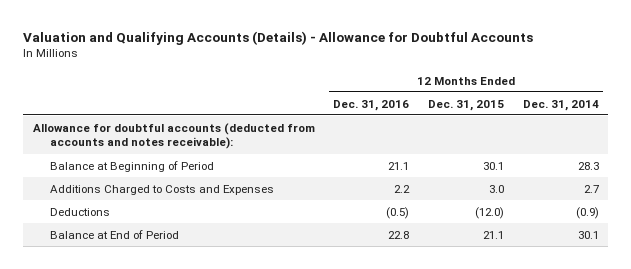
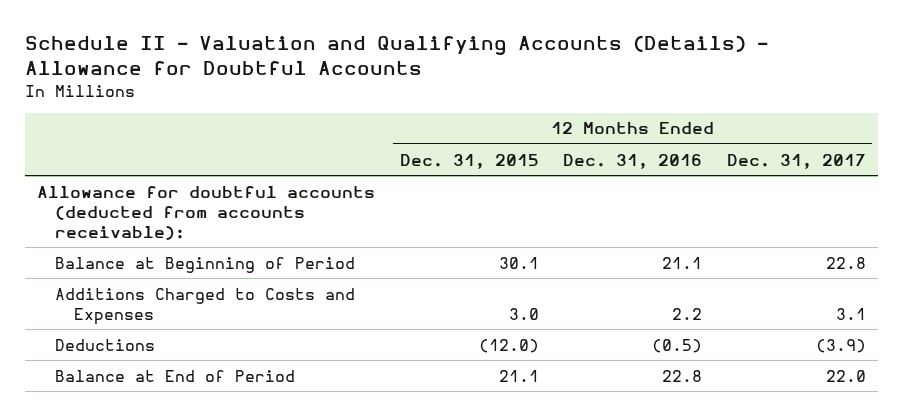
- Valuation and Qualifying Accounts (Details) - Allowance for Doubtful Accounts
+ Schedule II - Valuation and Qualifying Accounts (Details) - Allowance for Doubtful Accounts
- | 12 Months Ended Dec. 31, 2016 | 12 Months Ended Dec. 31, 2015 | 12 Months Ended Dec. 31, 2014
+ | 12 Months Ended Dec. 31, 2015 | 12 Months Ended Dec. 31, 2016 | 12 Months Ended Dec. 31, 2017
- Allowance for doubtful accounts (deducted from accounts and notes receivable):
+ Allowance for doubtful accounts (deducted from accounts receivable):

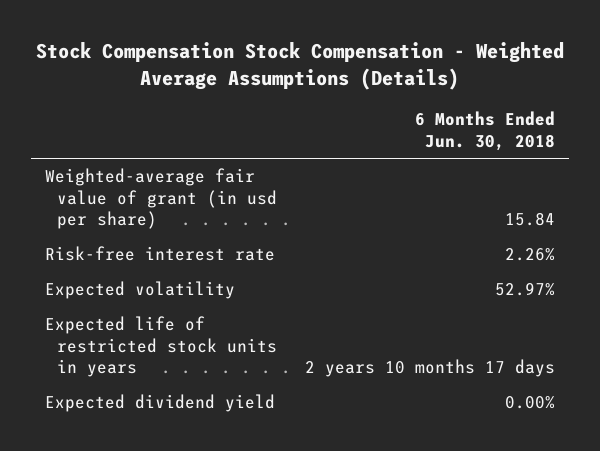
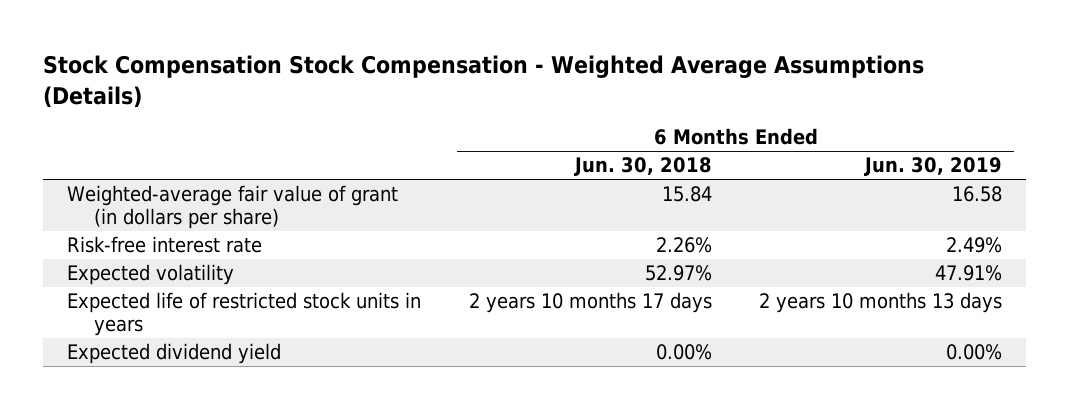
- | 6 Months Ended Jun. 30, 2018
+ | 6 Months Ended Jun. 30, 2018 | 6 Months Ended Jun. 30, 2019
- Weighted-average fair value of grant (in usd per share) | 15.84
+ Weighted-average fair value of grant (in dollars per share) | 15.84 | 16.58

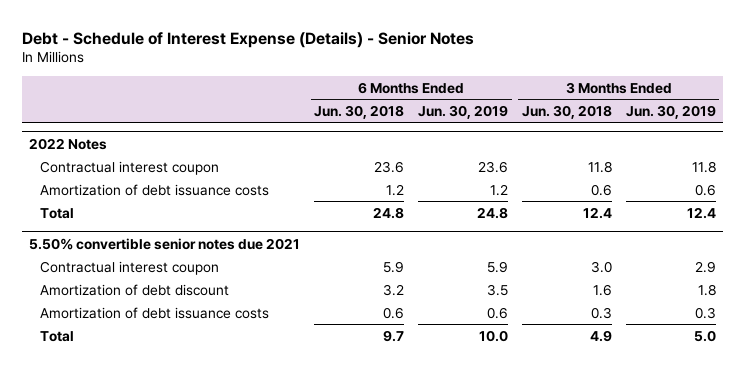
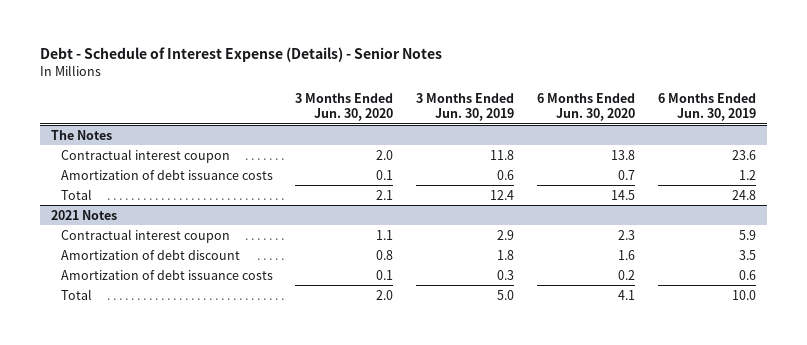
- | 6 Months Ended Jun. 30, 2018 | 6 Months Ended Jun. 30, 2019 | 3 Months Ended Jun. 30, 2018 | 3 Months Ended Jun. 30, 2019
+ | 3 Months Ended Jun. 30, 2020 | 3 Months Ended Jun. 30, 2019 | 6 Months Ended Jun. 30, 2020 | 6 Months Ended Jun. 30, 2019
- 2022 Notes
+ The Notes
- 5.50% convertible senior notes due 2021
+ 2021 Notes

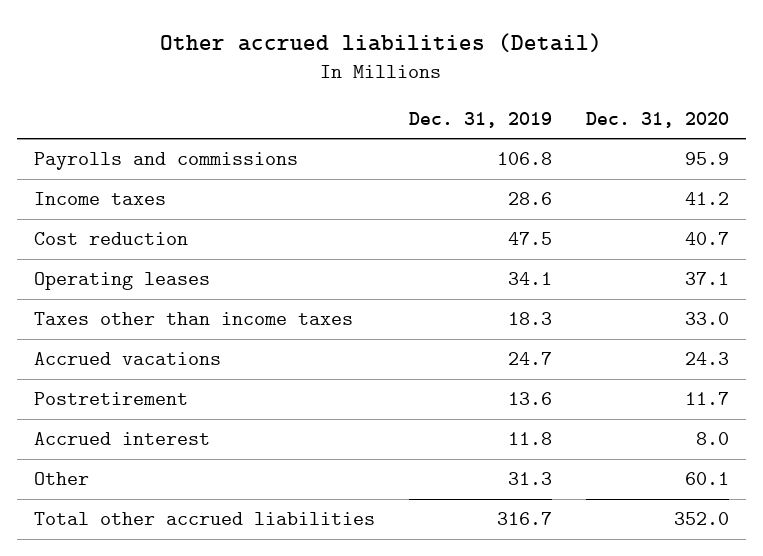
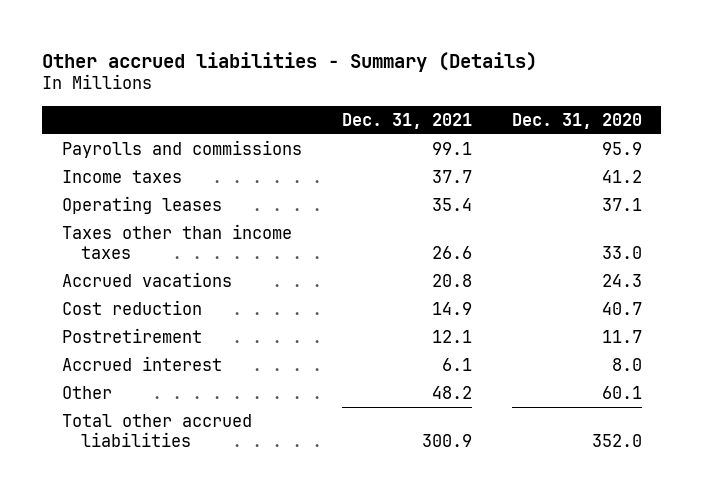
- Other accrued liabilities (Detail)
+ Other accrued liabilities - Summary (Details)
- | Dec. 31, 2019 | Dec. 31, 2020
+ | Dec. 31, 2021 | Dec. 31, 2020
moved down: Cost reduction | 14.9 | 40.7

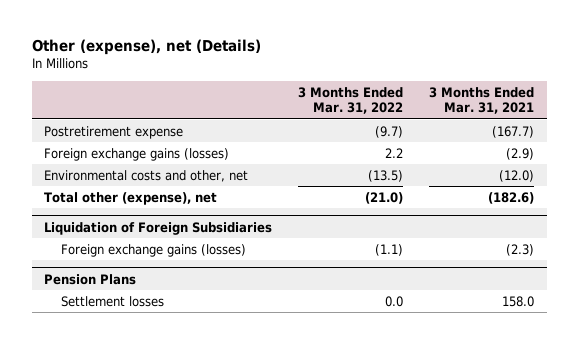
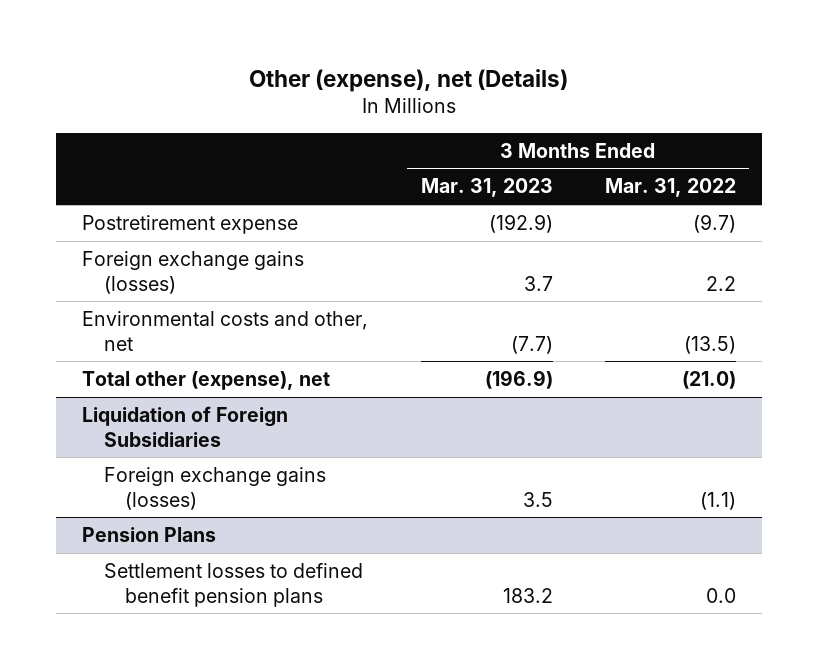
- | 3 Months Ended Mar. 31, 2022 | 3 Months Ended Mar. 31, 2021
+ | 3 Months Ended Mar. 31, 2023 | 3 Months Ended Mar. 31, 2022
@ Pension Plans
- Settlement losses | 0.0 | 158.0
+ Settlement losses to defined benefit pension plans | 183.2 | 0.0

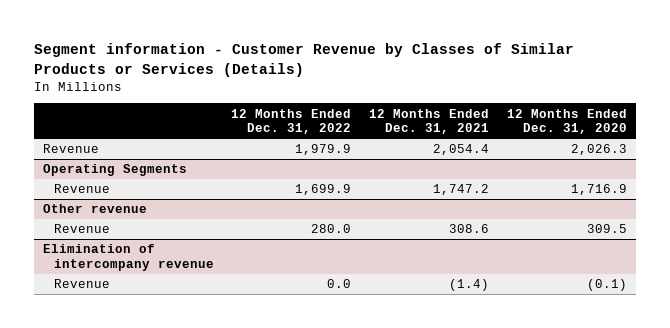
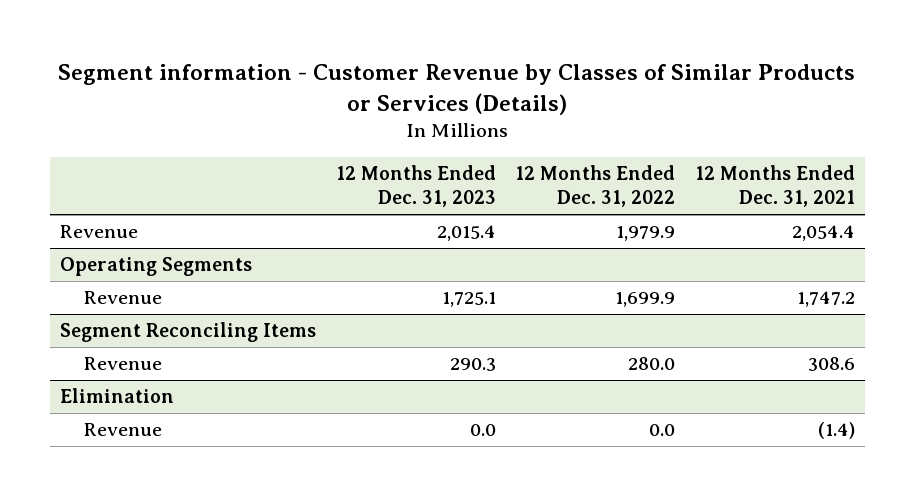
- | 12 Months Ended Dec. 31, 2022 | 12 Months Ended Dec. 31, 2021 | 12 Months Ended Dec. 31, 2020
+ | 12 Months Ended Dec. 31, 2023 | 12 Months Ended Dec. 31, 2022 | 12 Months Ended Dec. 31, 2021
- Other revenue
+ Segment Reconciling Items
- Elimination of intercompany revenue
+ Elimination

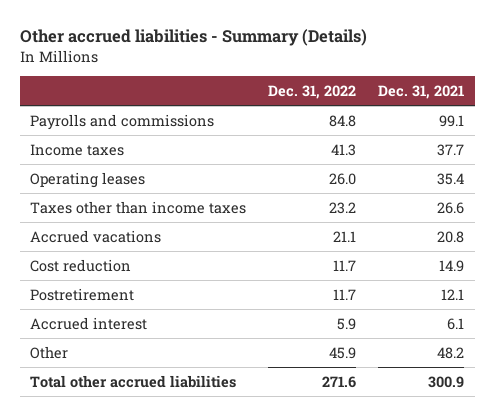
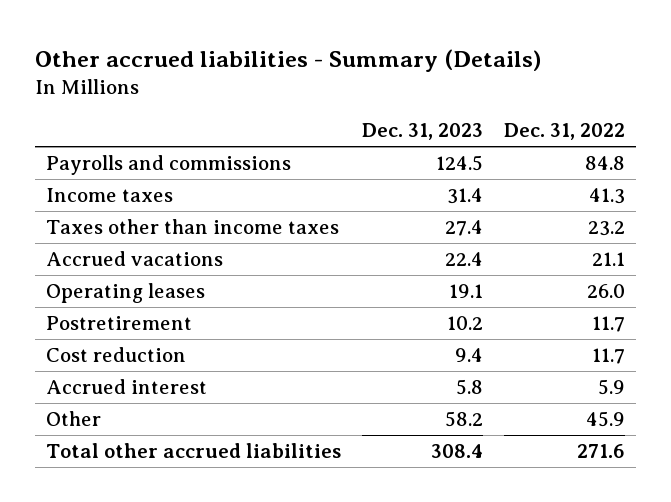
- | Dec. 31, 2022 | Dec. 31, 2021
+ | Dec. 31, 2023 | Dec. 31, 2022
moved down: Operating leases | 19.1 | 26.0
moved down: Cost reduction | 9.4 | 11.7

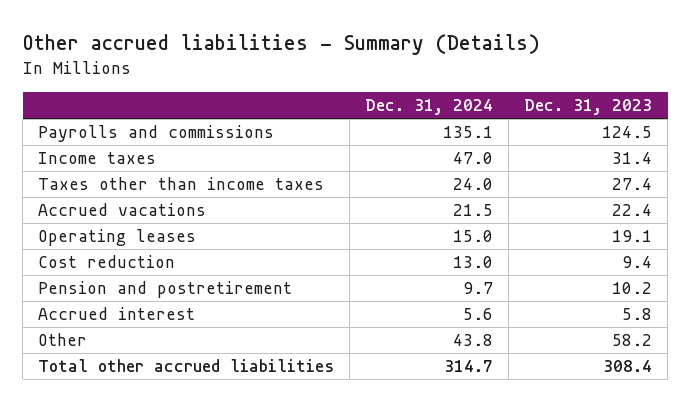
- | Dec. 31, 2023 | Dec. 31, 2022
+ | Dec. 31, 2024 | Dec. 31, 2023
- Postretirement | 10.2 | 11.7
+ Pension and postretirement | 9.7 | 10.2

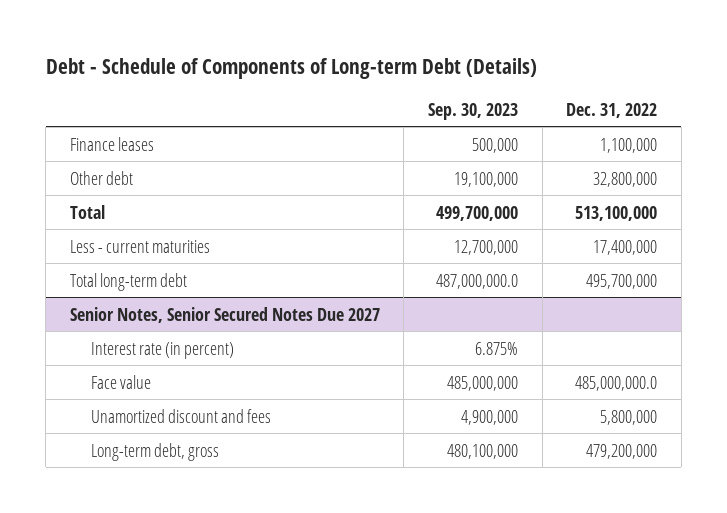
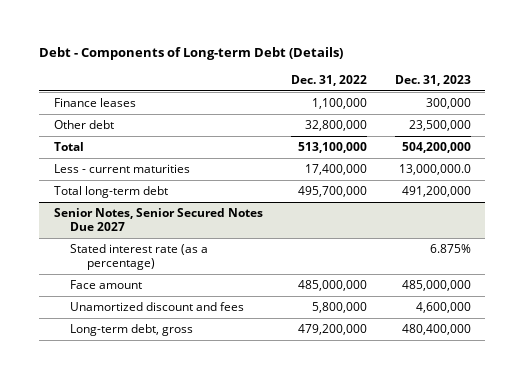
- Debt - Schedule of Components of Long-term Debt (Details)
+ Debt - Components of Long-term Debt (Details)
- | Sep. 30, 2023 | Dec. 31, 2022
+ | Dec. 31, 2022 | Dec. 31, 2023
@ Senior Notes, Senior Secured Notes Due 2027
- Interest rate (in percent) | 6.875% |
- Face value | 485,000,000 | 485,000,000.0
+ Stated interest rate (as a percentage) | | 6.875%
+ Face amount | 485,000,000 | 485,000,000

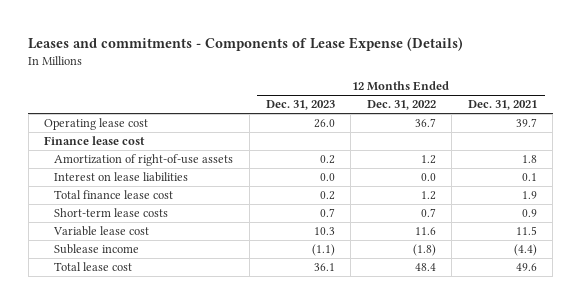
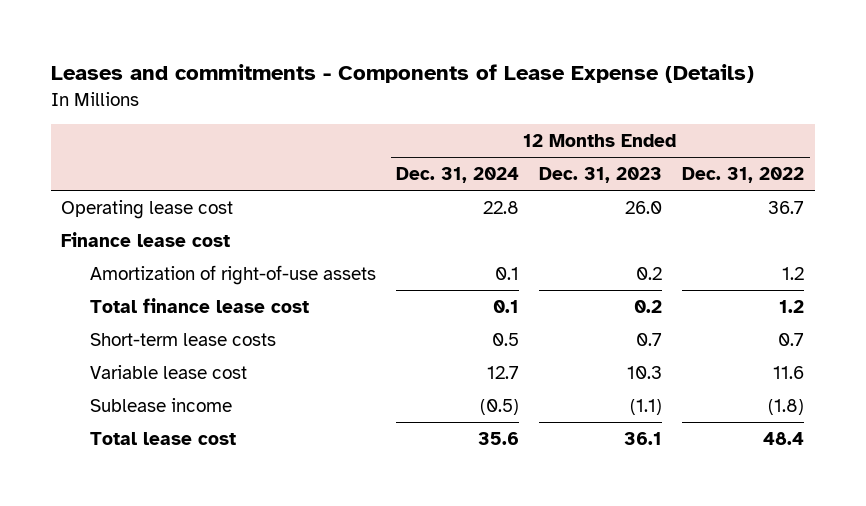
- | 12 Months Ended Dec. 31, 2023 | 12 Months Ended Dec. 31, 2022 | 12 Months Ended Dec. 31, 2021
+ | 12 Months Ended Dec. 31, 2024 | 12 Months Ended Dec. 31, 2023 | 12 Months Ended Dec. 31, 2022
- Interest on lease liabilities | 0.0 | 0.0 | 0.1

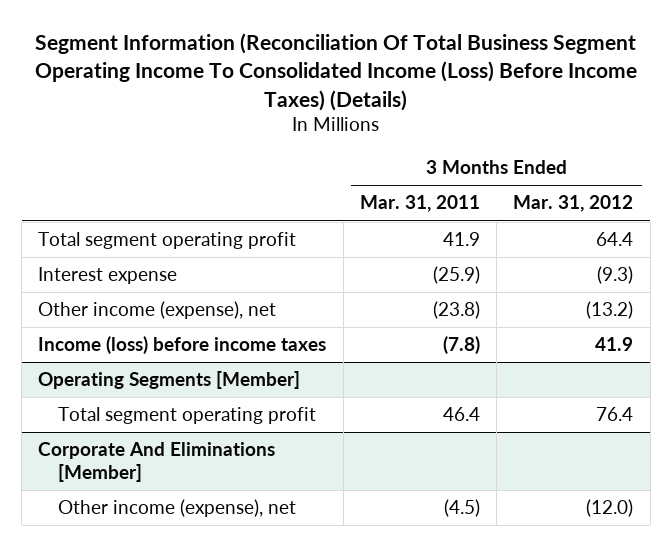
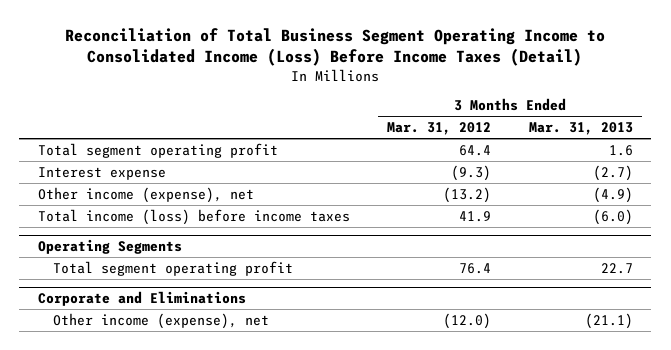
- Segment Information (Reconciliation Of Total Business Segment Operating Income To Consolidated Income (Loss) Before Income Taxes) (Details)
+ Reconciliation of Total Business Segment Operating Income to Consolidated Income (Loss) Before Income Taxes (Detail)
- | 3 Months Ended Mar. 31, 2011 | 3 Months Ended Mar. 31, 2012
+ | 3 Months Ended Mar. 31, 2012 | 3 Months Ended Mar. 31, 2013
- Income (loss) before income taxes | (7.8) | 41.9
- Operating Segments [Member]
+ Total income (loss) before income taxes | 41.9 | (6.0)
+ Operating Segments
- Corporate And Eliminations [Member]
+ Corporate and Eliminations

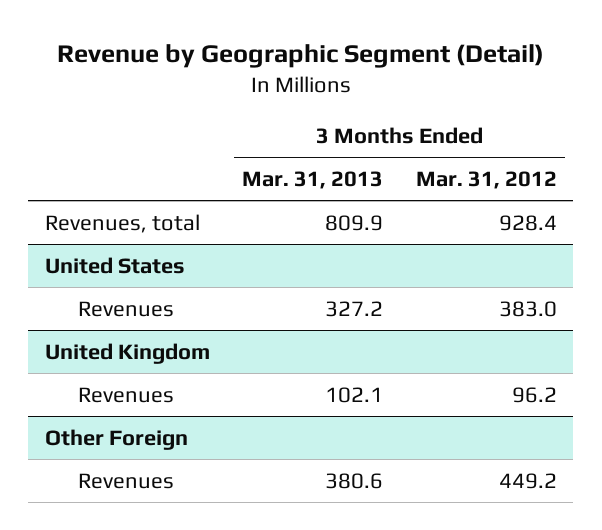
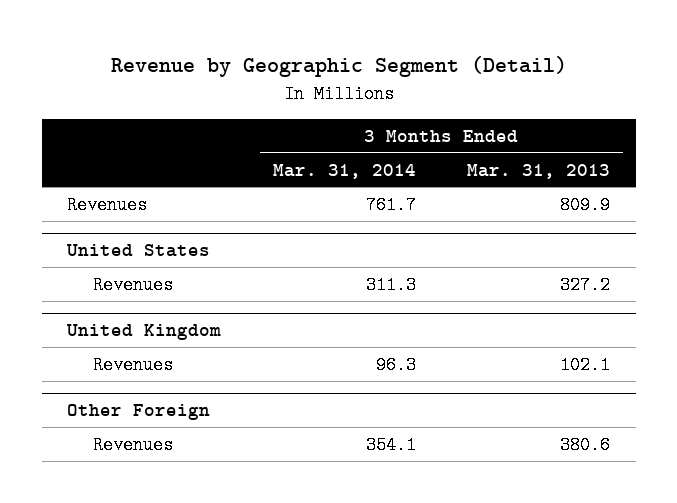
- | 3 Months Ended Mar. 31, 2013 | 3 Months Ended Mar. 31, 2012
+ | 3 Months Ended Mar. 31, 2014 | 3 Months Ended Mar. 31, 2013
- Revenues, total | 809.9 | 928.4
+ Revenues | 761.7 | 809.9

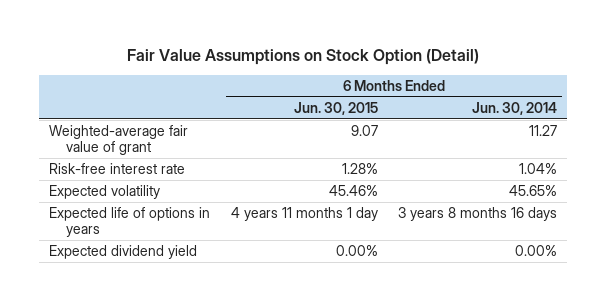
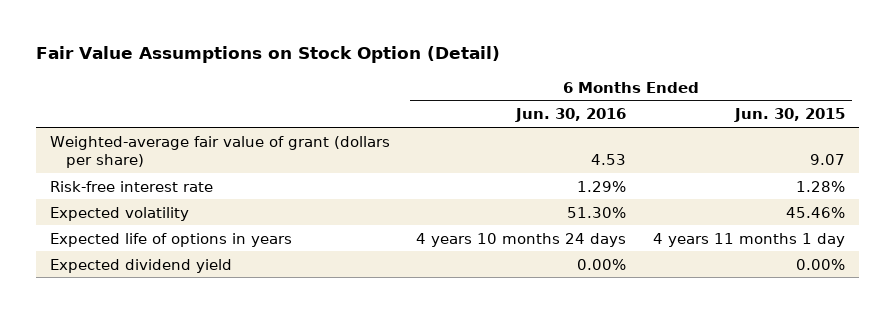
- | 6 Months Ended Jun. 30, 2015 | 6 Months Ended Jun. 30, 2014
+ | 6 Months Ended Jun. 30, 2016 | 6 Months Ended Jun. 30, 2015
- Weighted-average fair value of grant | 9.07 | 11.27
+ Weighted-average fair value of grant (dollars per share) | 4.53 | 9.07

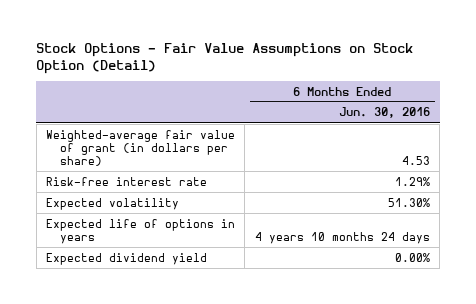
- Fair Value Assumptions on Stock Option (Detail)
+ Stock Options - Fair Value Assumptions on Stock Option (Detail)
- | 6 Months Ended Jun. 30, 2016 | 6 Months Ended Jun. 30, 2015
+ | 6 Months Ended Jun. 30, 2016
- Weighted-average fair value of grant (dollars per share) | 4.53 | 9.07
+ Weighted-average fair value of grant (in dollars per share) | 4.53

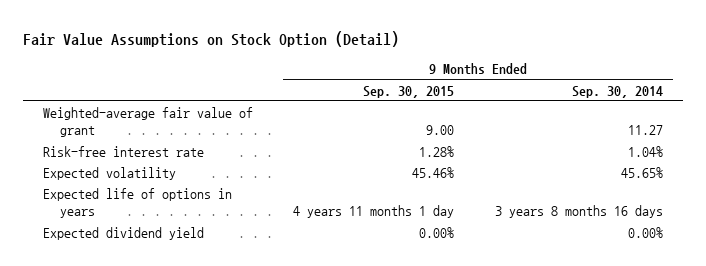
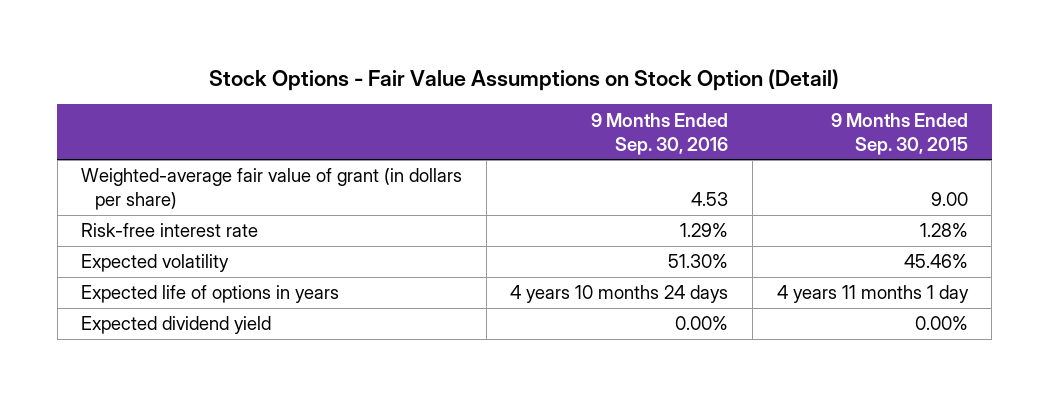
- Fair Value Assumptions on Stock Option (Detail)
+ Stock Options - Fair Value Assumptions on Stock Option (Detail)
- | 9 Months Ended Sep. 30, 2015 | 9 Months Ended Sep. 30, 2014
+ | 9 Months Ended Sep. 30, 2016 | 9 Months Ended Sep. 30, 2015
- Weighted-average fair value of grant | 9.00 | 11.27
+ Weighted-average fair value of grant (in dollars per share) | 4.53 | 9.00

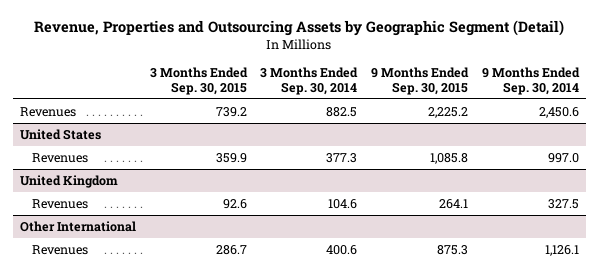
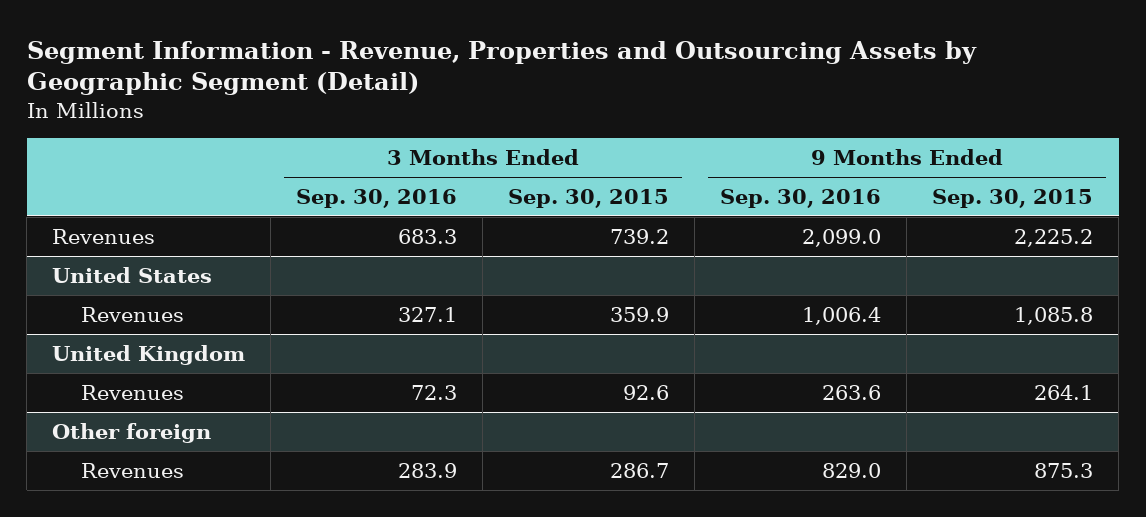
- Revenue, Properties and Outsourcing Assets by Geographic Segment (Detail)
+ Segment Information - Revenue, Properties and Outsourcing Assets by Geographic Segment (Detail)
- | 3 Months Ended Sep. 30, 2015 | 3 Months Ended Sep. 30, 2014 | 9 Months Ended Sep. 30, 2015 | 9 Months Ended Sep. 30, 2014
+ | 3 Months Ended Sep. 30, 2016 | 3 Months Ended Sep. 30, 2015 | 9 Months Ended Sep. 30, 2016 | 9 Months Ended Sep. 30, 2015
- Other International
+ Other foreign

